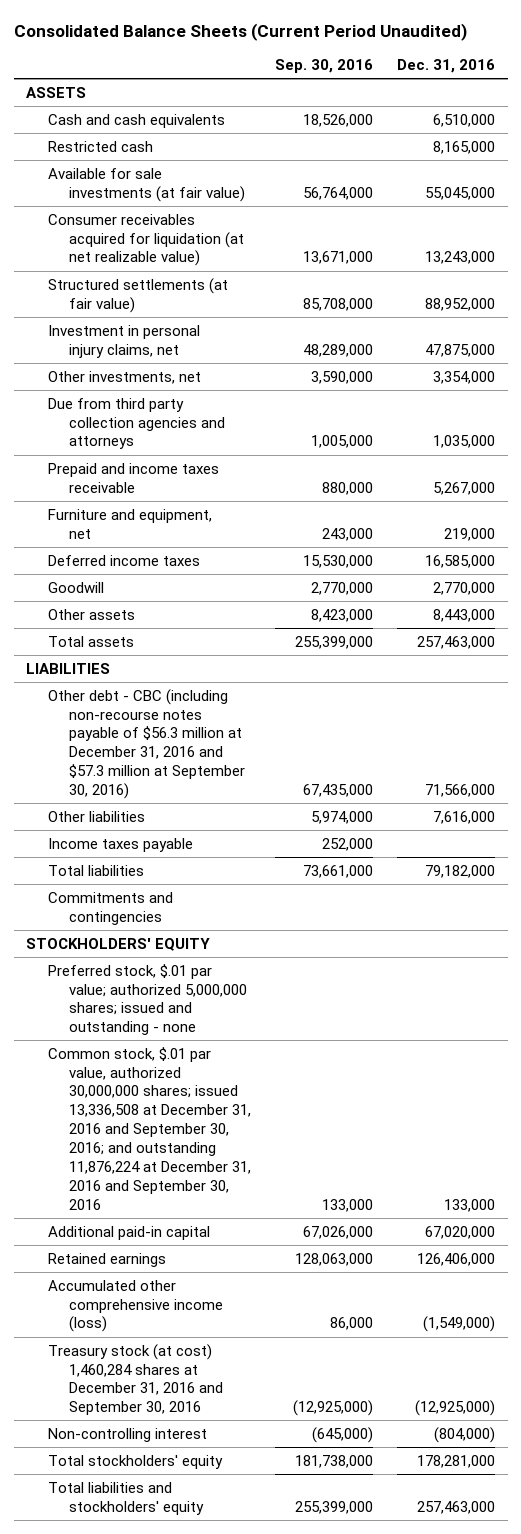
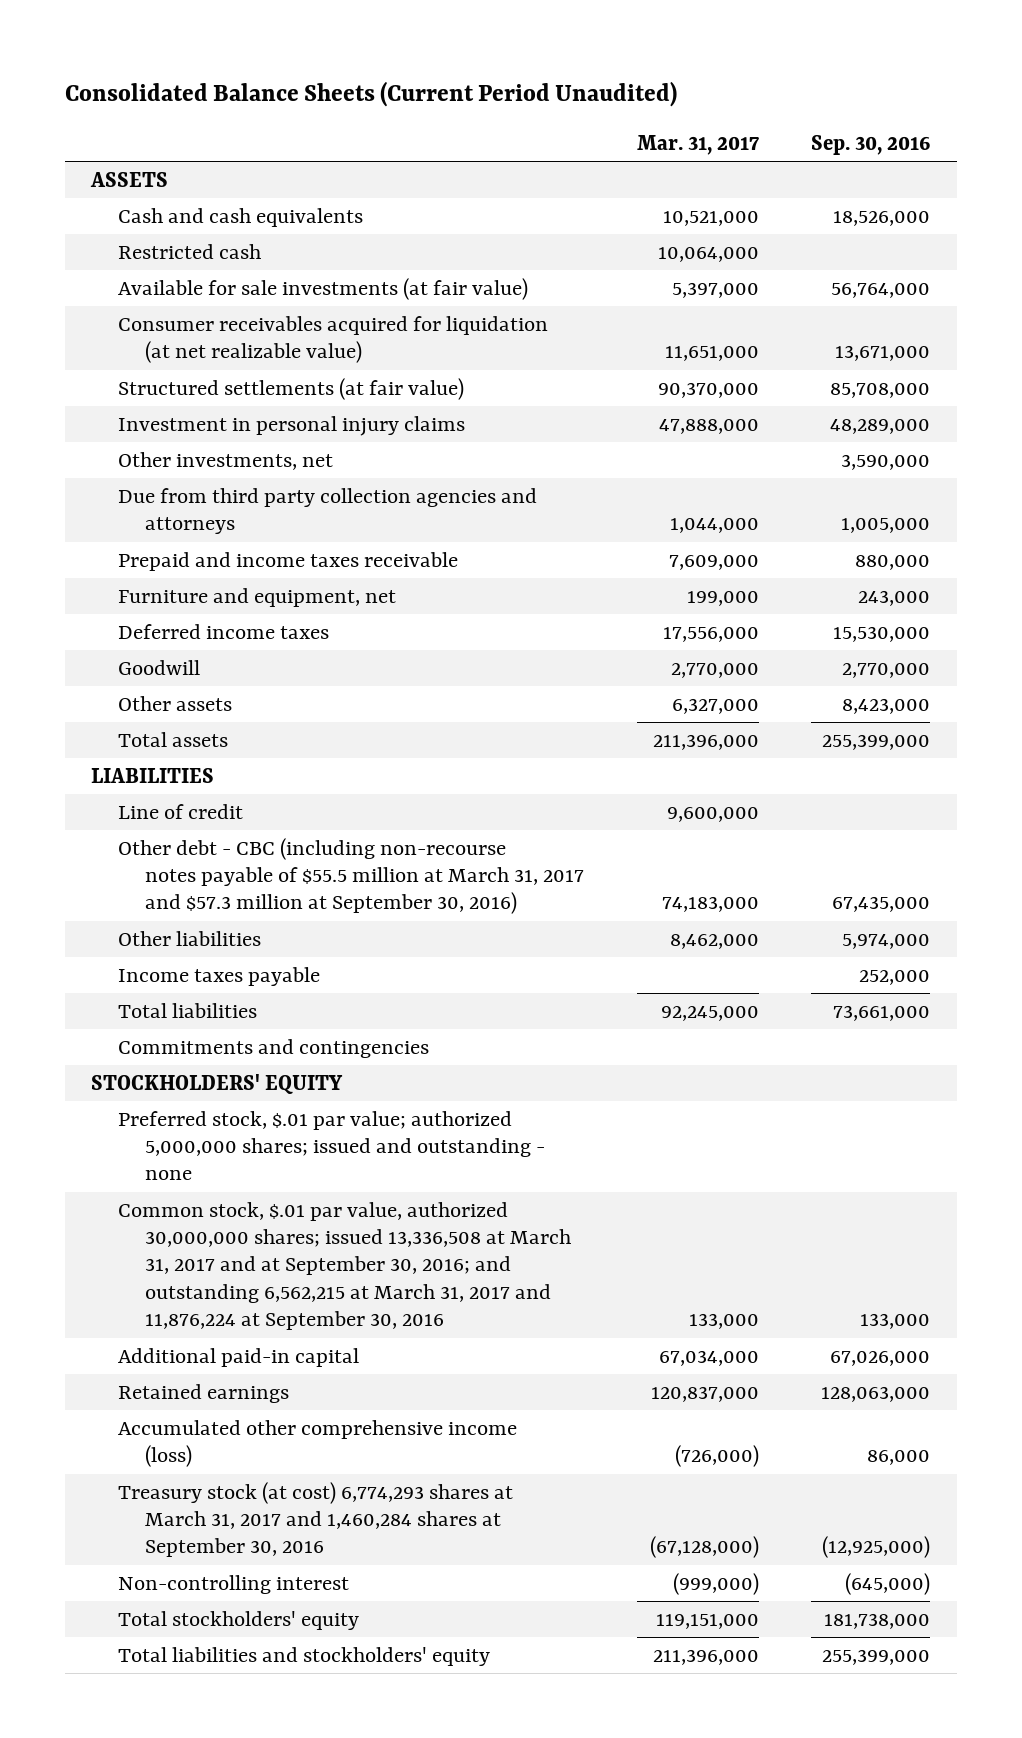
- | Sep. 30, 2016 | Dec. 31, 2016
+ | Mar. 31, 2017 | Sep. 30, 2016
- Investment in personal injury claims, net | 48,289,000 | 47,875,000
+ Investment in personal injury claims | 47,888,000 | 48,289,000
- Other debt - CBC (including non-recourse notes payable of $56.3 million at December 31, 2016 and $57.3 million at September 30, 2016) | 67,435,000 | 71,566,000
+ Line of credit | 9,600,000 |
+ Other debt - CBC (including non-recourse notes payable of $55.5 million at March 31, 2017 and $57.3 million at September 30, 2016) | 74,183,000 | 67,435,000
- Common stock, $.01 par value, authorized 30,000,000 shares; issued 13,336,508 at December 31, 2016 and September 30, 2016; and outstanding 11,876,224 at December 31, 2016 and September 30, 2016 | 133,000 | 133,000
+ Common stock, $.01 par value, authorized 30,000,000 shares; issued 13,336,508 at March 31, 2017 and at September 30, 2016; and outstanding 6,562,215 at March 31, 2017 and 11,876,224 at September 30, 2016 | 133,000 | 133,000
- Treasury stock (at cost) 1,460,284 shares at December 31, 2016 and September 30, 2016 | (12,925,000) | (12,925,000)
+ Treasury stock (at cost) 6,774,293 shares at March 31, 2017 and 1,460,284 shares at September 30, 2016 | (67,128,000) | (12,925,000)

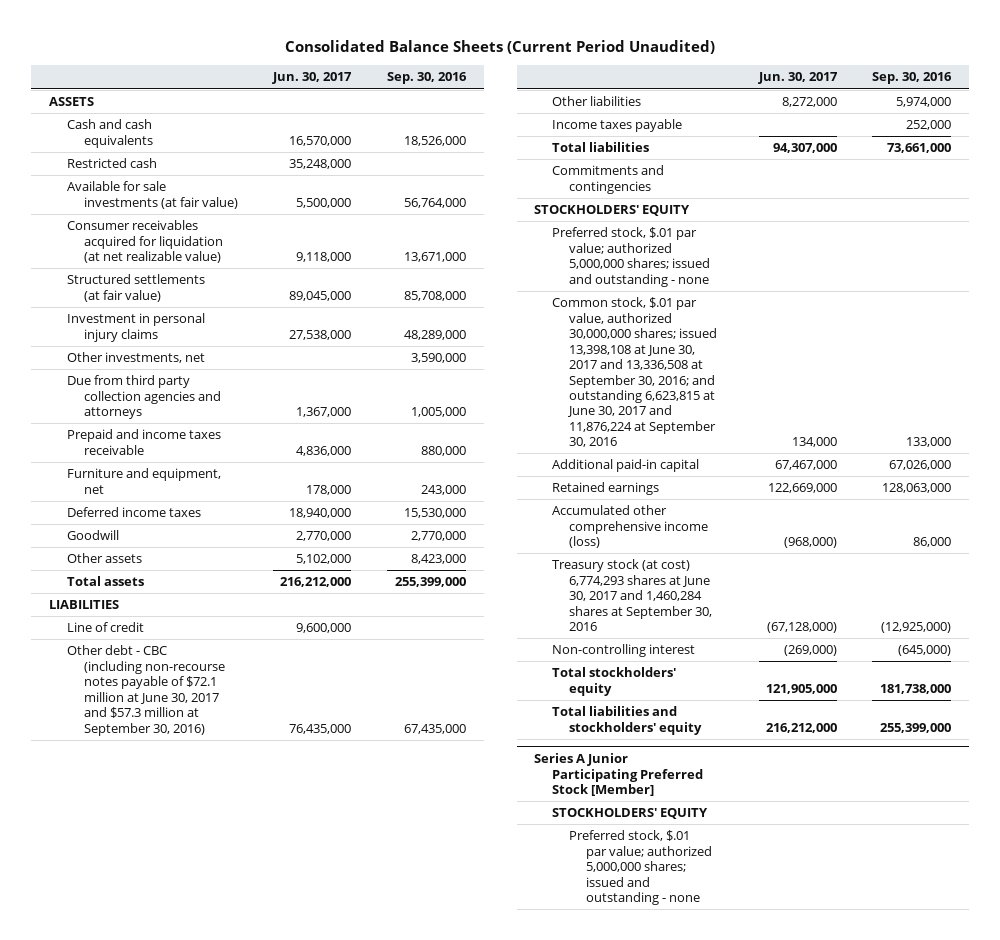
- | Mar. 31, 2017 | Sep. 30, 2016
+ | Jun. 30, 2017 | Sep. 30, 2016
- Other debt - CBC (including non-recourse notes payable of $55.5 million at March 31, 2017 and $57.3 million at September 30, 2016) | 74,183,000 | 67,435,000
+ Other debt - CBC (including non-recourse notes payable of $72.1 million at June 30, 2017 and $57.3 million at September 30, 2016) | 76,435,000 | 67,435,000
- Common stock, $.01 par value, authorized 30,000,000 shares; issued 13,336,508 at March 31, 2017 and at September 30, 2016; and outstanding 6,562,215 at March 31, 2017 and 11,876,224 at September 30, 2016 | 133,000 | 133,000
+ Common stock, $.01 par value, authorized 30,000,000 shares; issued 13,398,108 at June 30, 2017 and 13,336,508 at September 30, 2016; and outstanding 6,623,815 at June 30, 2017 and 11,876,224 at September 30, 2016 | 134,000 | 133,000
- Treasury stock (at cost) 6,774,293 shares at March 31, 2017 and 1,460,284 shares at September 30, 2016 | (67,128,000) | (12,925,000)
+ Treasury stock (at cost) 6,774,293 shares at June 30, 2017 and 1,460,284 shares at September 30, 2016 | (67,128,000) | (12,925,000)
+ Series A Junior Participating Preferred Stock [Member]
+ STOCKHOLDERS' EQUITY
+ Preferred stock, $.01 par value; authorized 5,000,000 shares; issued and outstanding - none

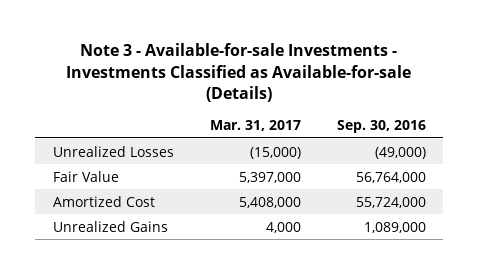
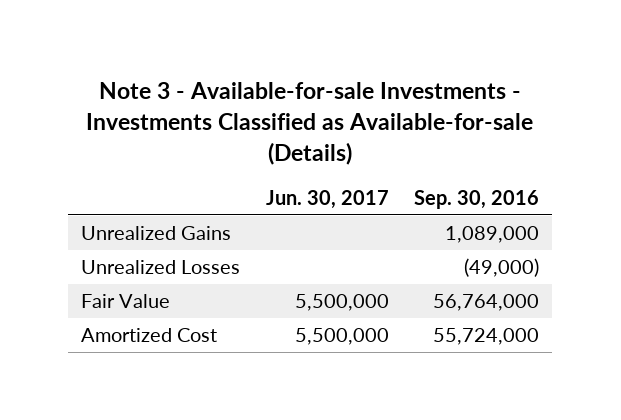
- | Mar. 31, 2017 | Sep. 30, 2016
+ | Jun. 30, 2017 | Sep. 30, 2016
moved up: Unrealized Gains | | 1,089,000

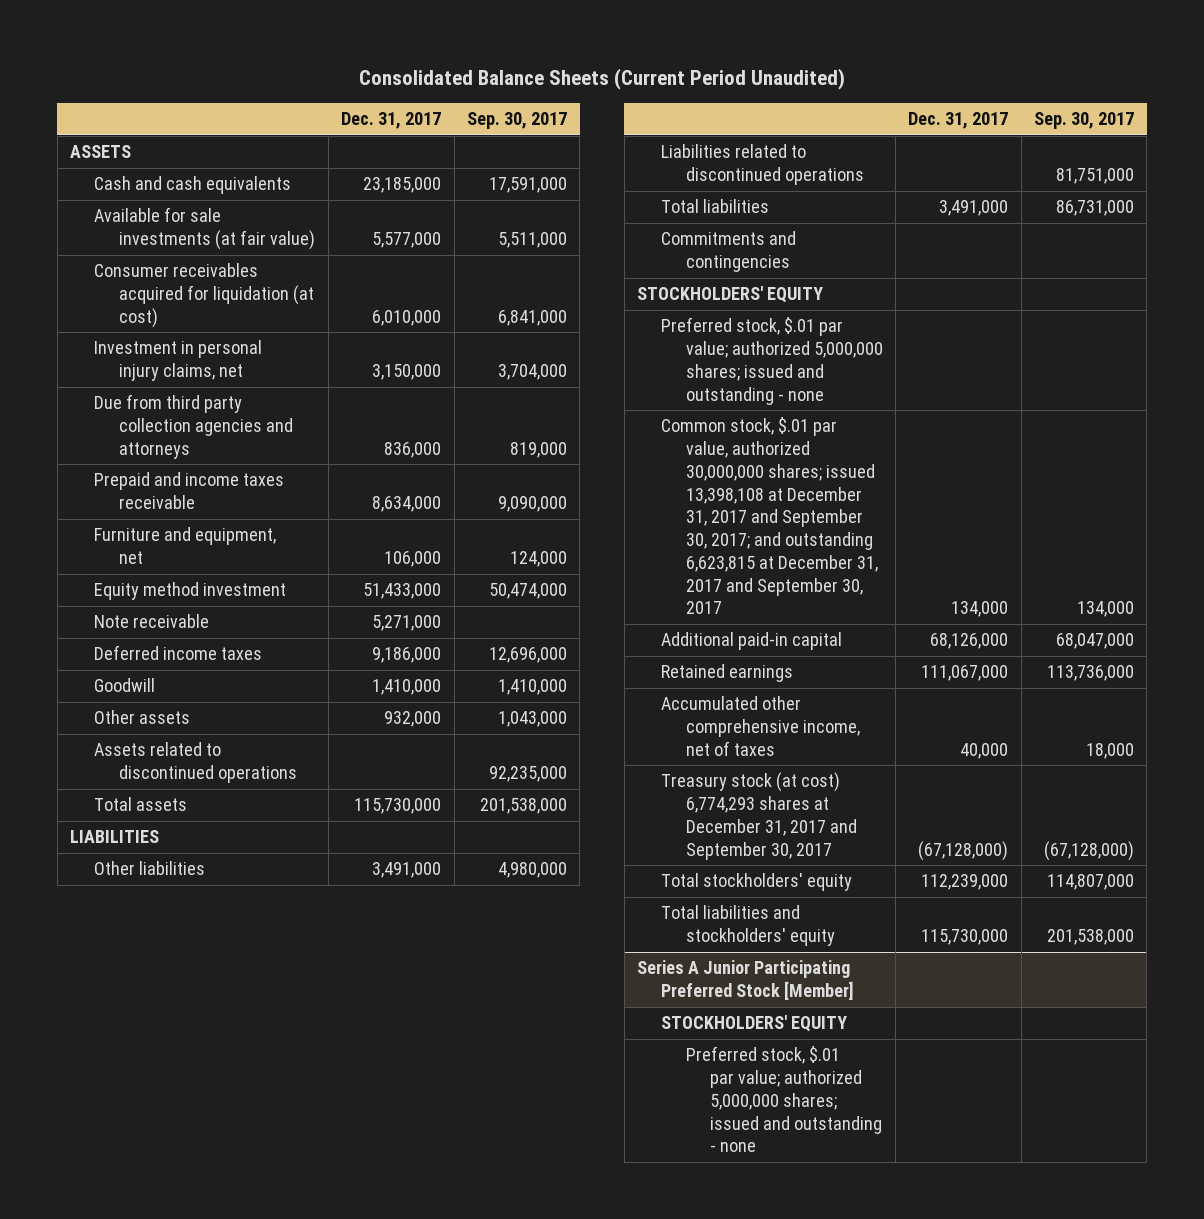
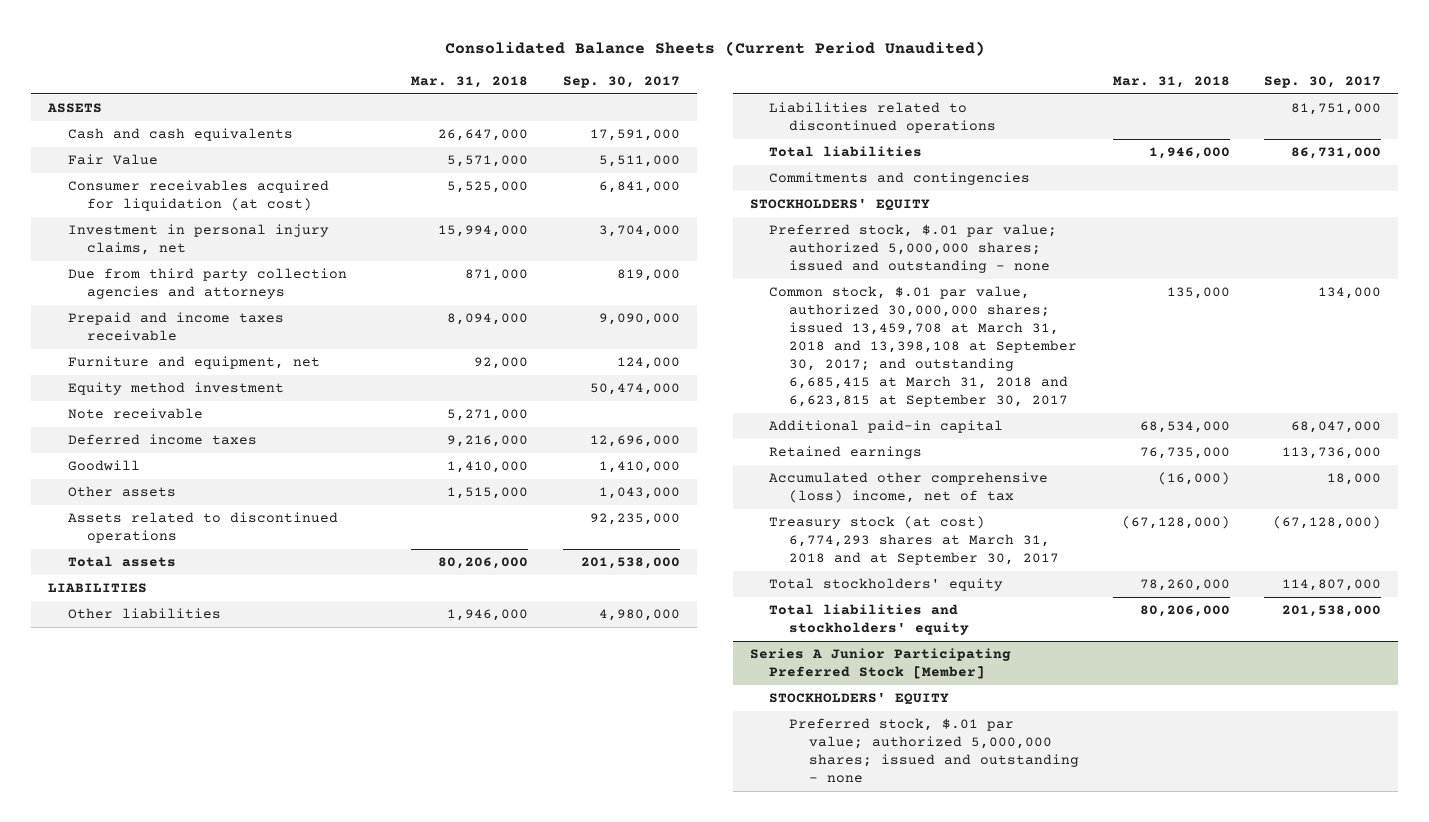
- | Dec. 31, 2017 | Sep. 30, 2017
+ | Mar. 31, 2018 | Sep. 30, 2017
- Available for sale investments (at fair value) | 5,577,000 | 5,511,000
+ Fair Value | 5,571,000 | 5,511,000
- Common stock, $.01 par value, authorized 30,000,000 shares; issued 13,398,108 at December 31, 2017 and September 30, 2017; and outstanding 6,623,815 at December 31, 2017 and September 30, 2017 | 134,000 | 134,000
+ Common stock, $.01 par value, authorized 30,000,000 shares; issued 13,459,708 at March 31, 2018 and 13,398,108 at September 30, 2017; and outstanding 6,685,415 at March 31, 2018 and 6,623,815 at September 30, 2017 | 135,000 | 134,000
- Accumulated other comprehensive income, net of taxes | 40,000 | 18,000
- Treasury stock (at cost) 6,774,293 shares at December 31, 2017 and September 30, 2017 | (67,128,000) | (67,128,000)
+ Accumulated other comprehensive (loss) income, net of tax | (16,000) | 18,000
+ Treasury stock (at cost) 6,774,293 shares at March 31, 2018 and at September 30, 2017 | (67,128,000) | (67,128,000)

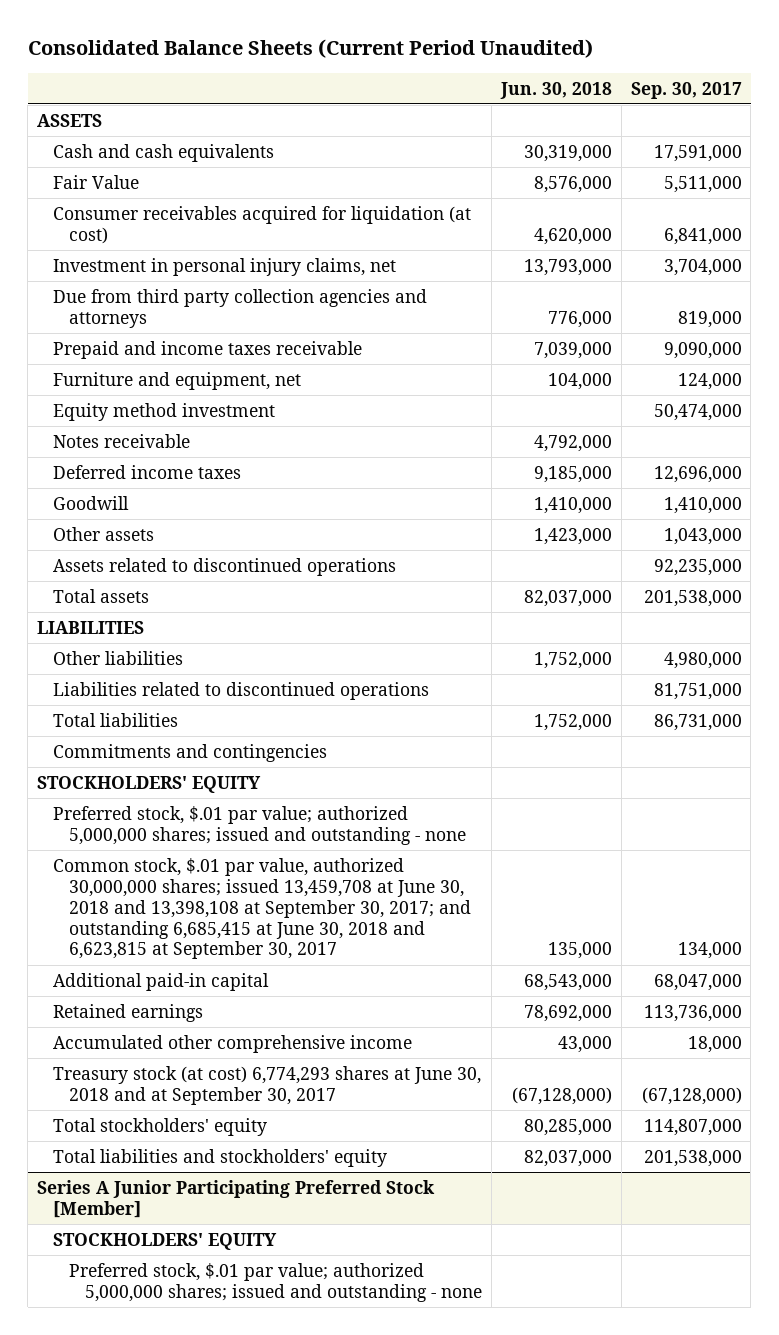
- | Mar. 31, 2018 | Sep. 30, 2017
+ | Jun. 30, 2018 | Sep. 30, 2017
- Note receivable | 5,271,000 |
+ Notes receivable | 4,792,000 |
- Common stock, $.01 par value, authorized 30,000,000 shares; issued 13,459,708 at March 31, 2018 and 13,398,108 at September 30, 2017; and outstanding 6,685,415 at March 31, 2018 and 6,623,815 at September 30, 2017 | 135,000 | 134,000
+ Common stock, $.01 par value, authorized 30,000,000 shares; issued 13,459,708 at June 30, 2018 and 13,398,108 at September 30, 2017; and outstanding 6,685,415 at June 30, 2018 and 6,623,815 at September 30, 2017 | 135,000 | 134,000
- Accumulated other comprehensive (loss) income, net of tax | (16,000) | 18,000
- Treasury stock (at cost) 6,774,293 shares at March 31, 2018 and at September 30, 2017 | (67,128,000) | (67,128,000)
+ Accumulated other comprehensive income | 43,000 | 18,000
+ Treasury stock (at cost) 6,774,293 shares at June 30, 2018 and at September 30, 2017 | (67,128,000) | (67,128,000)

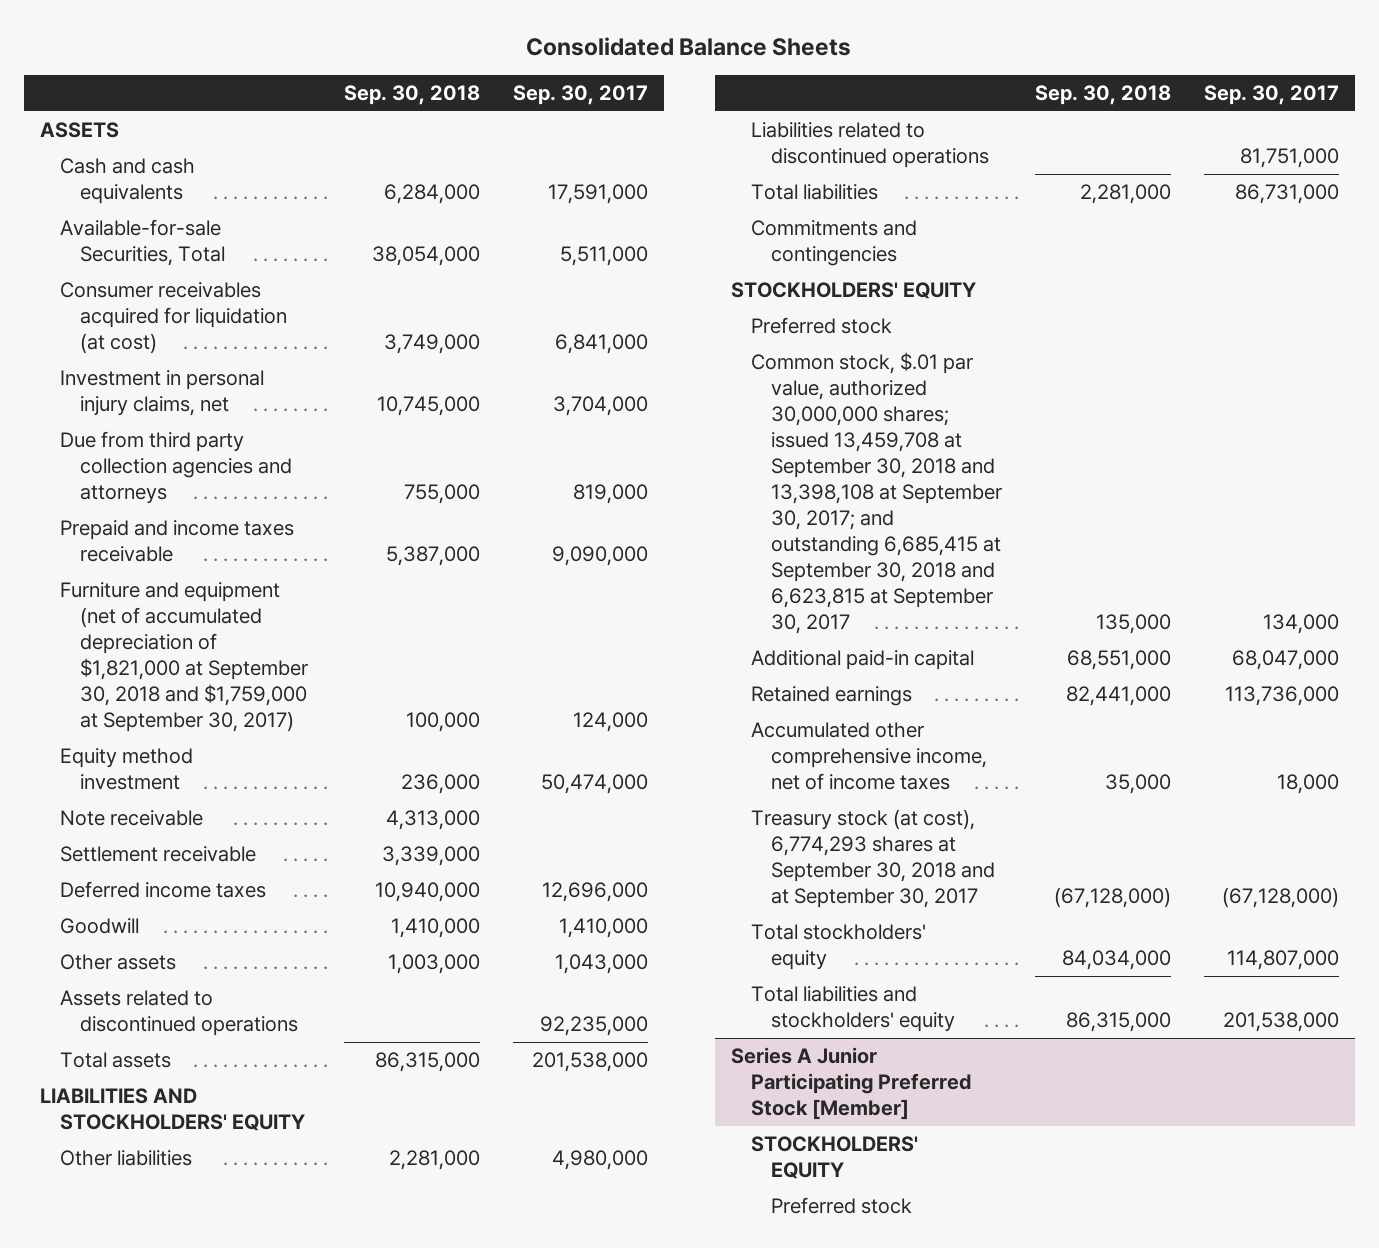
- Consolidated Balance Sheets (Current Period Unaudited)
+ Consolidated Balance Sheets
- | Jun. 30, 2018 | Sep. 30, 2017
+ | Sep. 30, 2018 | Sep. 30, 2017
- Fair Value | 8,576,000 | 5,511,000
+ Available-for-sale Securities, Total | 38,054,000 | 5,511,000
- Furniture and equipment, net | 104,000 | 124,000
+ Furniture and equipment (net of accumulated depreciation of $1,821,000 at September 30, 2018 and $1,759,000 at September 30, 2017) | 100,000 | 124,000
- Notes receivable | 4,792,000 |
+ Note receivable | 4,313,000 |
+ Settlement receivable | 3,339,000 |
- LIABILITIES
+ LIABILITIES AND STOCKHOLDERS' EQUITY
- Preferred stock, $.01 par value; authorized 5,000,000 shares; issued and outstanding - none
- Common stock, $.01 par value, authorized 30,000,000 shares; issued 13,459,708 at June 30, 2018 and 13,398,108 at September 30, 2017; and outstanding 6,685,415 at June 30, 2018 and 6,623,815 at September 30, 2017 | 135,000 | 134,000
+ Preferred stock
+ Common stock, $.01 par value, authorized 30,000,000 shares; issued 13,459,708 at September 30, 2018 and 13,398,108 at September 30, 2017; and outstanding 6,685,415 at September 30, 2018 and 6,623,815 at September 30, 2017 | 135,000 | 134,000
- Accumulated other comprehensive income | 43,000 | 18,000
- Treasury stock (at cost) 6,774,293 shares at June 30, 2018 and at September 30, 2017 | (67,128,000) | (67,128,000)
+ Accumulated other comprehensive income, net of income taxes | 35,000 | 18,000
+ Treasury stock (at cost), 6,774,293 shares at September 30, 2018 and at September 30, 2017 | (67,128,000) | (67,128,000)
@ Series A Junior Participating Preferred Stock [Member]
- Preferred stock, $.01 par value; authorized 5,000,000 shares; issued and outstanding - none
+ Preferred stock

